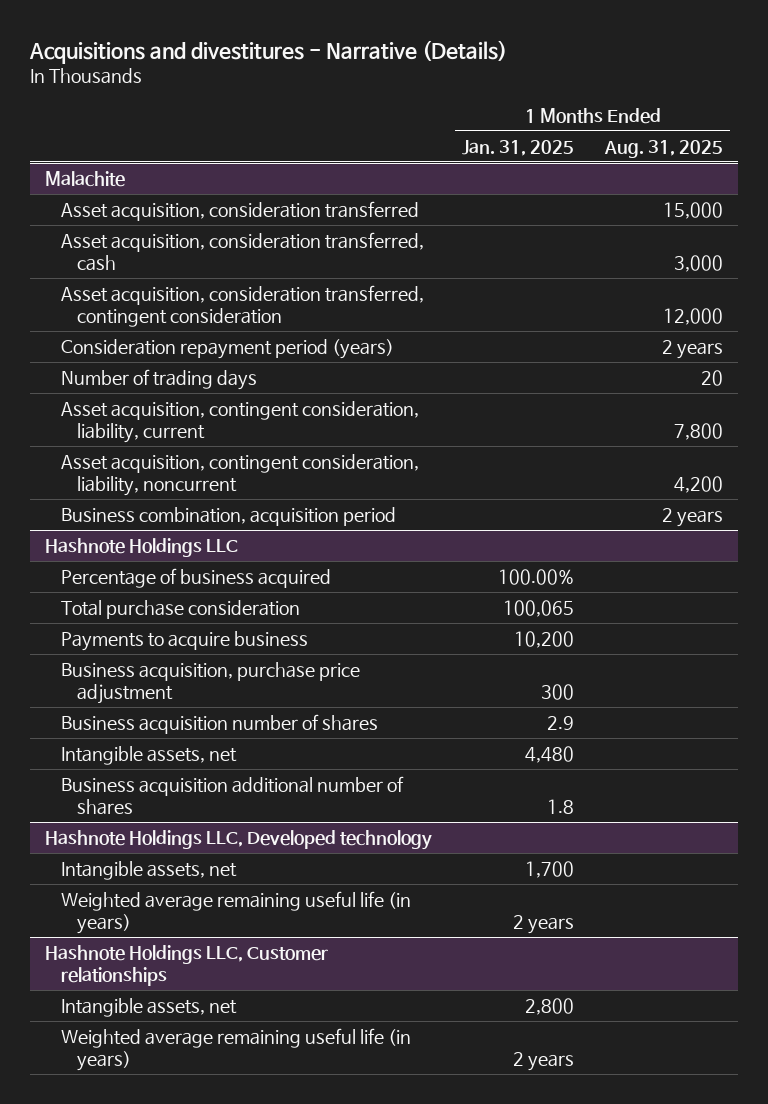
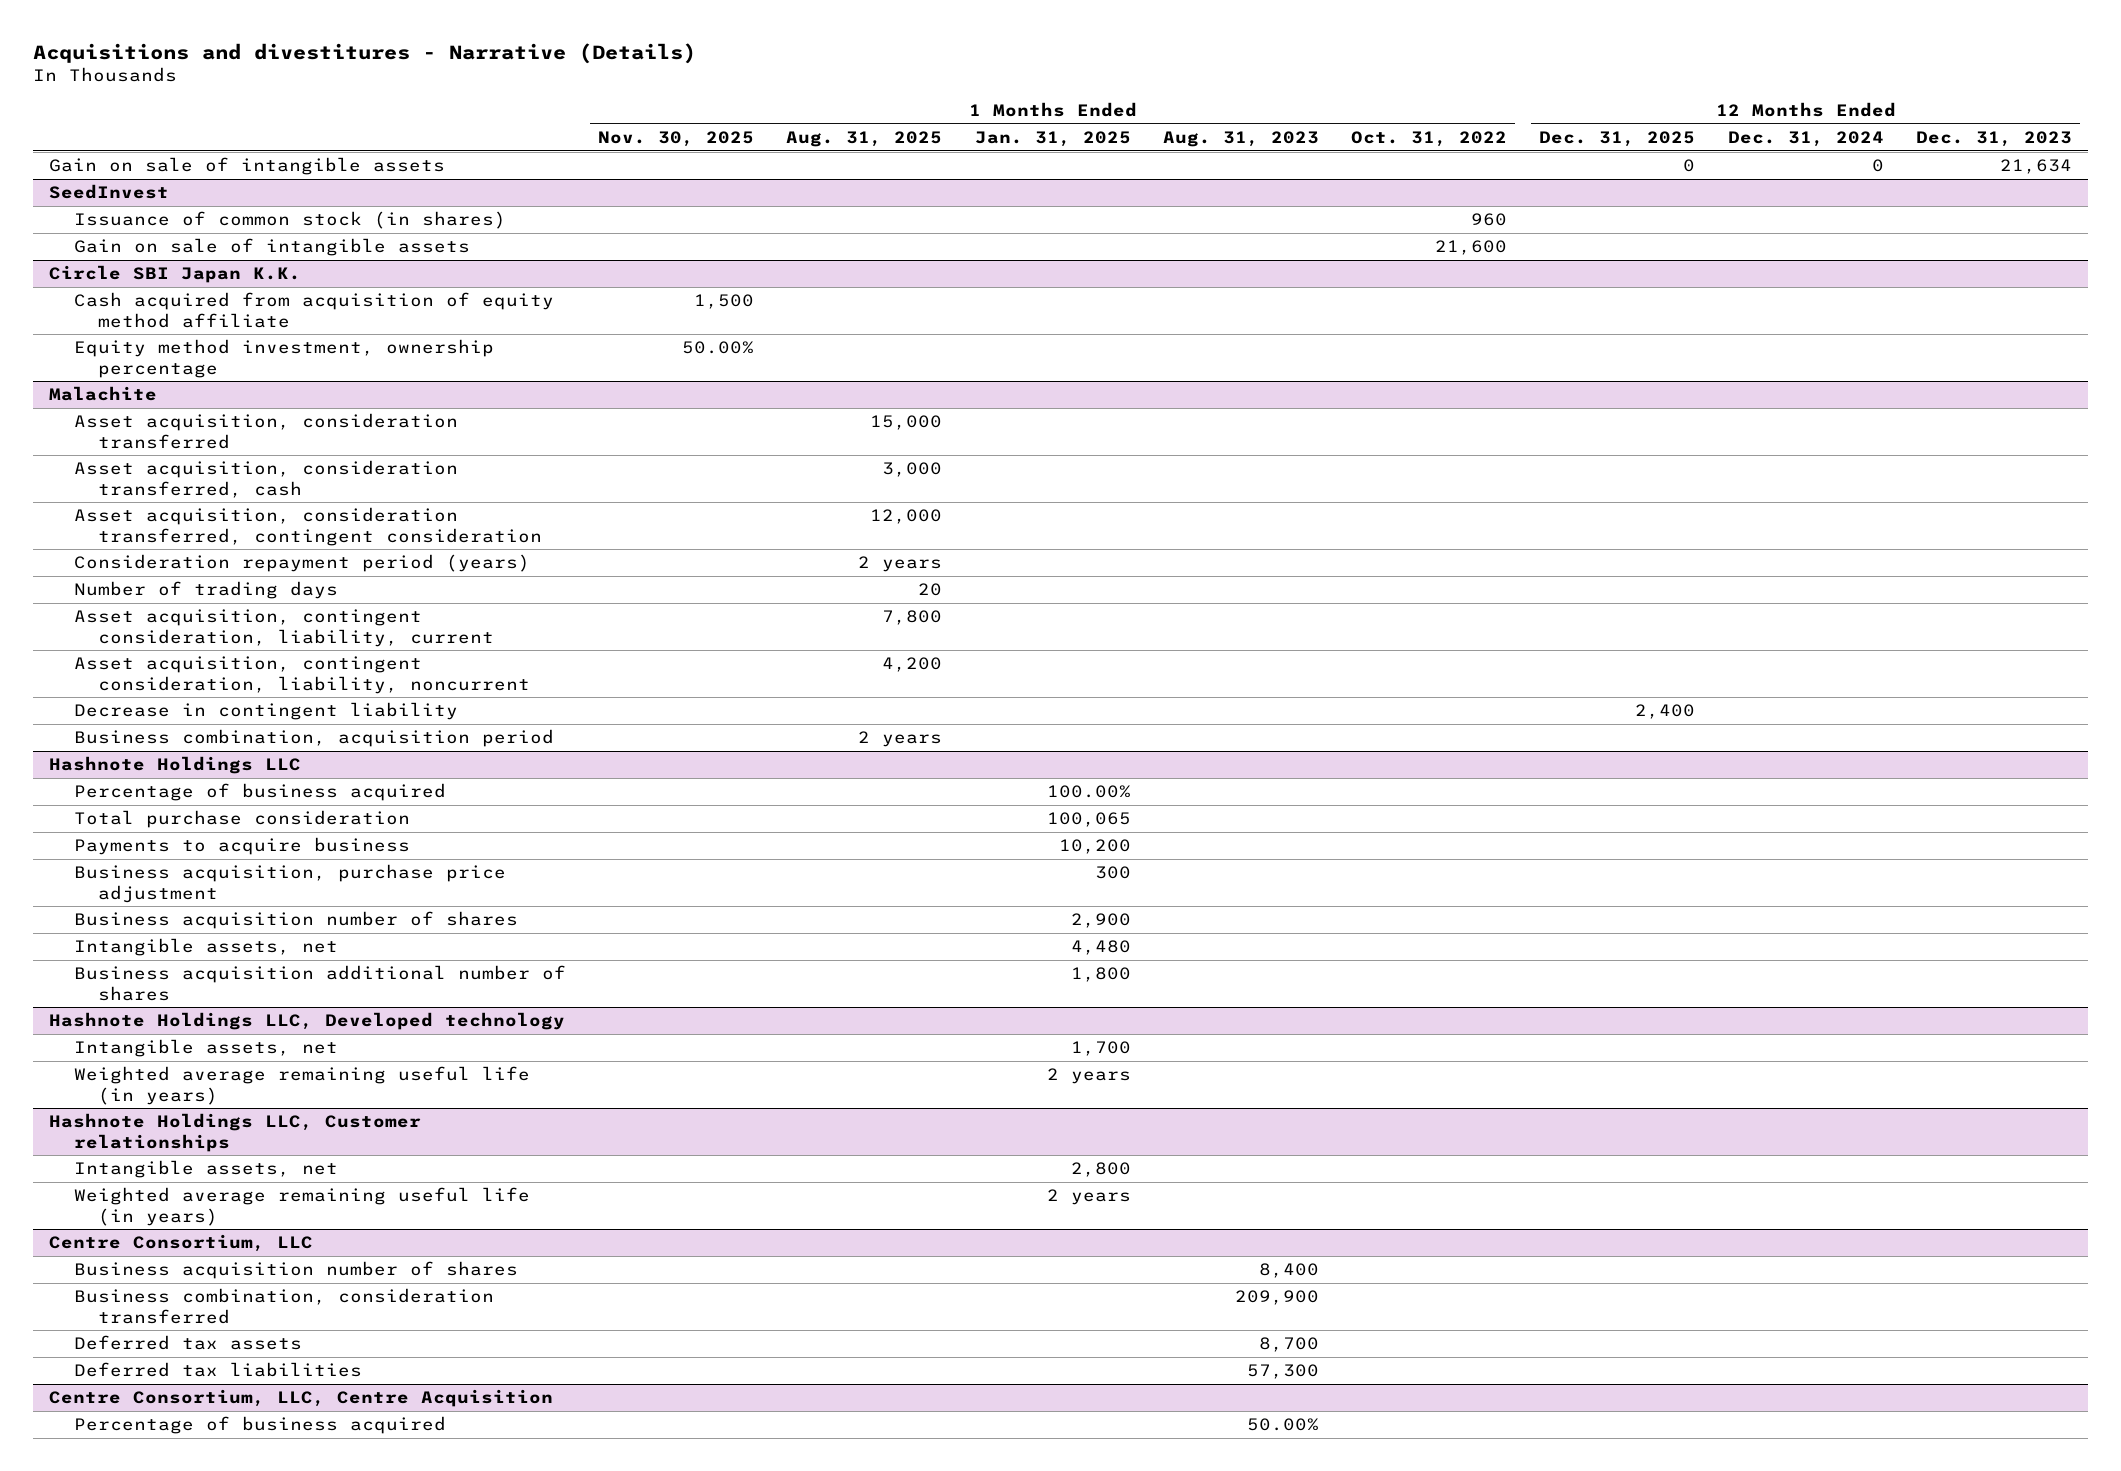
- | 1 Months Ended Jan. 31, 2025 | 1 Months Ended Aug. 31, 2025
+ | 1 Months Ended Nov. 30, 2025 | 1 Months Ended Aug. 31, 2025 | 1 Months Ended Jan. 31, 2025 | 1 Months Ended Aug. 31, 2023 | 1 Months Ended Oct. 31, 2022 | 12 Months Ended Dec. 31, 2025 | 12 Months Ended Dec. 31, 2024 | 12 Months Ended Dec. 31, 2023
+ Gain on sale of intangible assets | | | | | | 0 | 0 | 21,634
+ SeedInvest
+ Issuance of common stock (in shares) | | | | | 960 | | |
+ Gain on sale of intangible assets | | | | | 21,600 | | |
+ Circle SBI Japan K.K.
+ Cash acquired from acquisition of equity method affiliate | 1,500 | | | | | | |
+ Equity method investment, ownership percentage | 50.00% | | | | | | |
@ Malachite
+ Decrease in contingent liability | | | | | | 2,400 | |
@ Hashnote Holdings LLC
- Business acquisition number of shares | 2.9 |
+ Business acquisition number of shares | | | 2,900 | | | | |
- Business acquisition additional number of shares | 1.8 |
+ Business acquisition additional number of shares | | | 1,800 | | | | |
+ Centre Consortium, LLC
+ Business acquisition number of shares | | | | 8,400 | | | |
+ Business combination, consideration transferred | | | | 209,900 | | | |
+ Deferred tax assets | | | | 8,700 | | | |
+ Deferred tax liabilities | | | | 57,300 | | | |
+ Centre Consortium, LLC, Centre Acquisition
+ Percentage of business acquired | | | | 50.00% | | | |

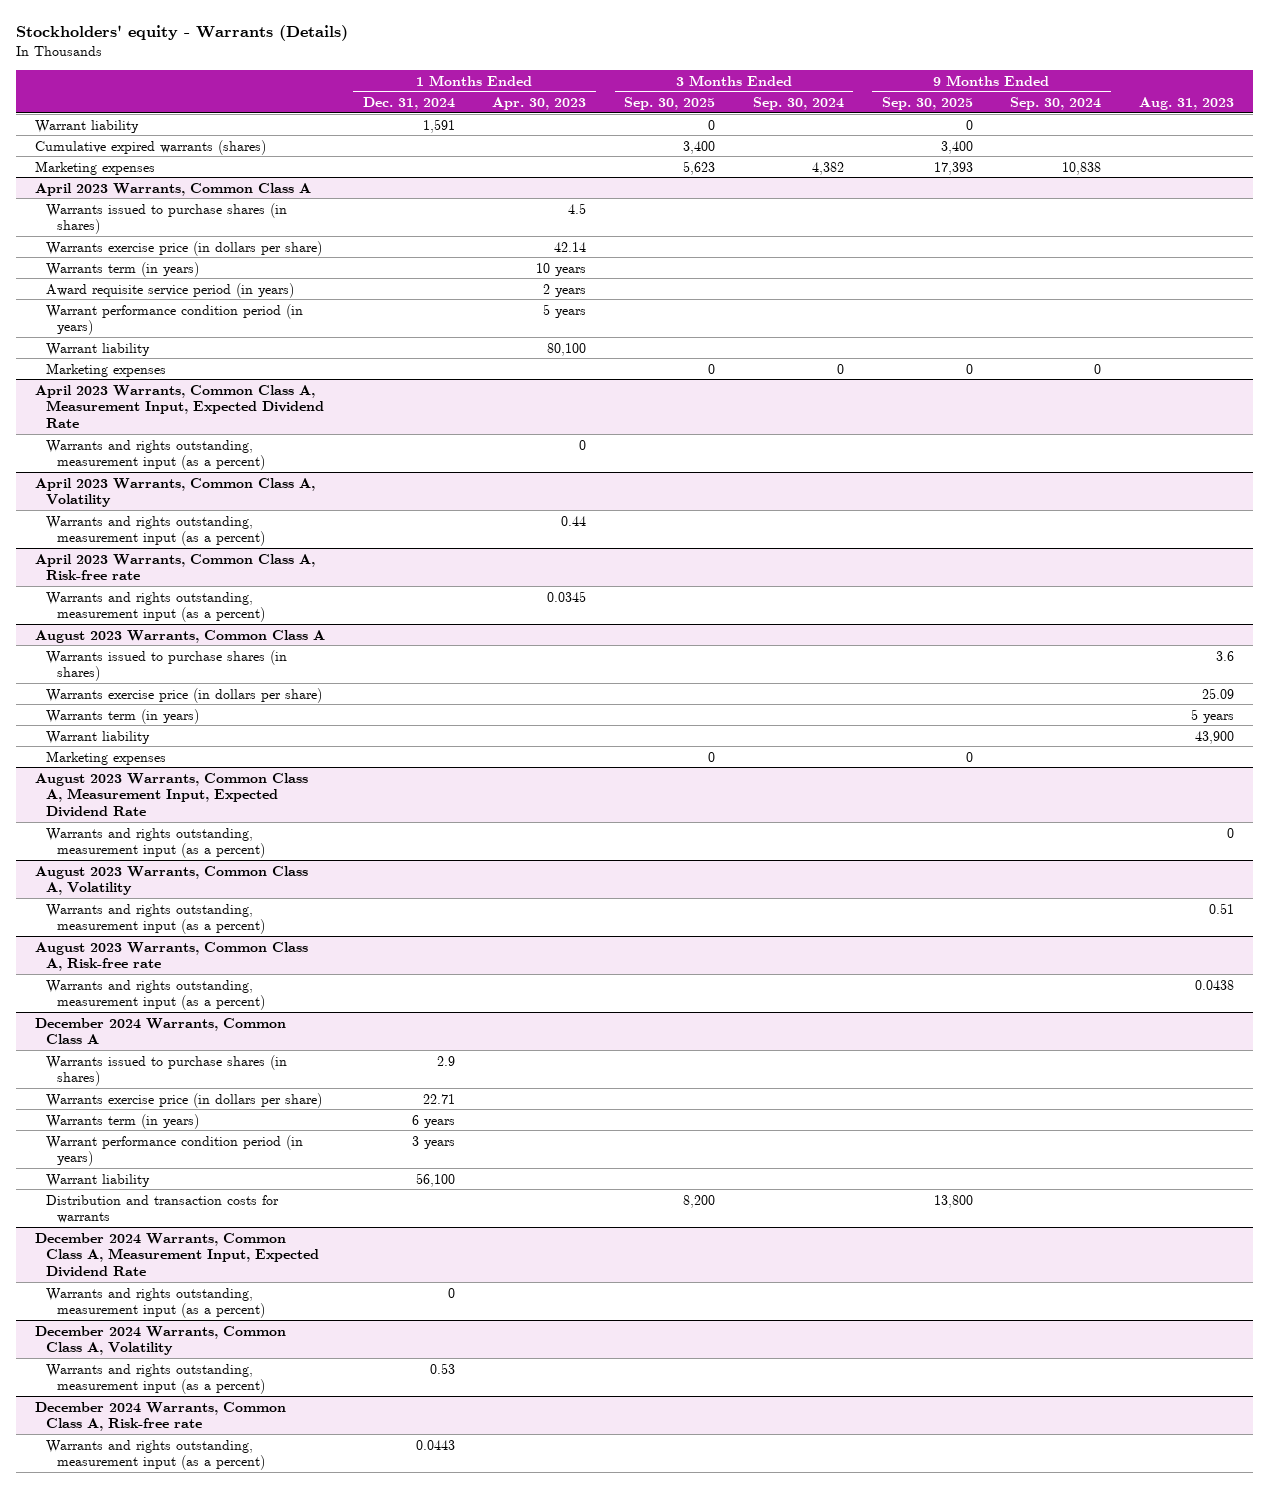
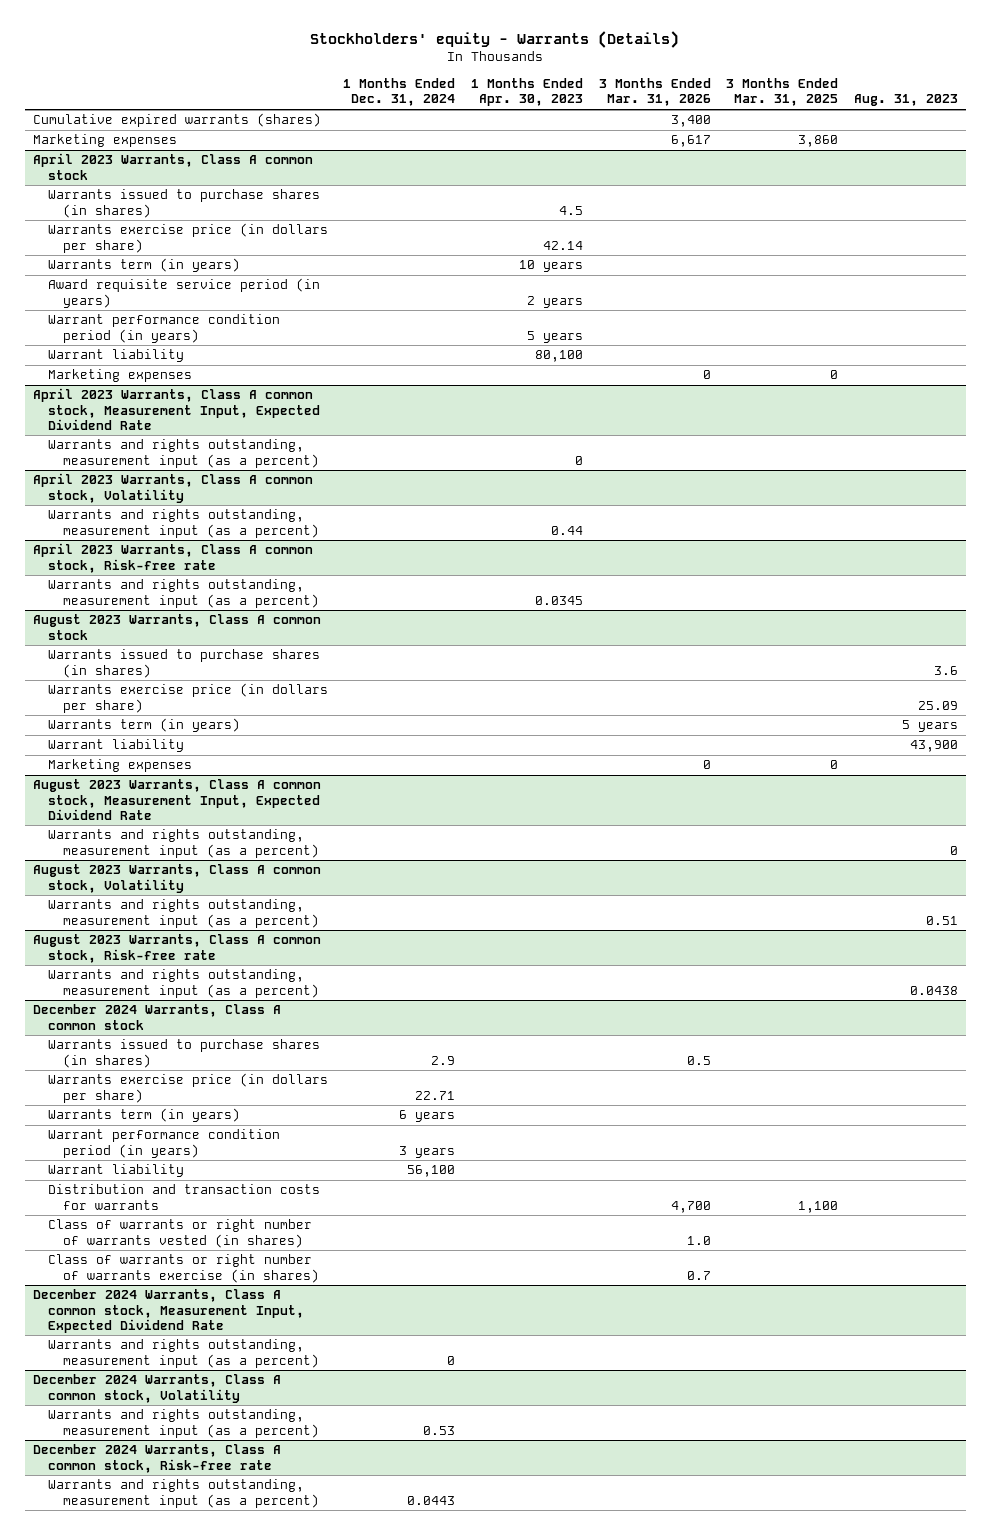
- | 1 Months Ended Dec. 31, 2024 | 1 Months Ended Apr. 30, 2023 | 3 Months Ended Sep. 30, 2025 | 3 Months Ended Sep. 30, 2024 | 9 Months Ended Sep. 30, 2025 | 9 Months Ended Sep. 30, 2024 | Aug. 31, 2023
+ | 1 Months Ended Dec. 31, 2024 | 1 Months Ended Apr. 30, 2023 | 3 Months Ended Mar. 31, 2026 | 3 Months Ended Mar. 31, 2025 | Aug. 31, 2023
- Warrant liability | 1,591 | | 0 | | 0 | |
- April 2023 Warrants, Common Class A
+ April 2023 Warrants, Class A common stock
- April 2023 Warrants, Common Class A, Measurement Input, Expected Dividend Rate
+ April 2023 Warrants, Class A common stock, Measurement Input, Expected Dividend Rate
- April 2023 Warrants, Common Class A, Volatility
+ April 2023 Warrants, Class A common stock, Volatility
- April 2023 Warrants, Common Class A, Risk-free rate
+ April 2023 Warrants, Class A common stock, Risk-free rate
- August 2023 Warrants, Common Class A
+ August 2023 Warrants, Class A common stock
- August 2023 Warrants, Common Class A, Measurement Input, Expected Dividend Rate
+ August 2023 Warrants, Class A common stock, Measurement Input, Expected Dividend Rate
- August 2023 Warrants, Common Class A, Volatility
+ August 2023 Warrants, Class A common stock, Volatility
- August 2023 Warrants, Common Class A, Risk-free rate
+ August 2023 Warrants, Class A common stock, Risk-free rate
- December 2024 Warrants, Common Class A
+ December 2024 Warrants, Class A common stock
- December 2024 Warrants, Common Class A, Measurement Input, Expected Dividend Rate
+ Class of warrants or right number of warrants vested (in shares) | | | 1.0 | |
+ Class of warrants or right number of warrants exercise (in shares) | | | 0.7 | |
+ December 2024 Warrants, Class A common stock, Measurement Input, Expected Dividend Rate
- December 2024 Warrants, Common Class A, Volatility
+ December 2024 Warrants, Class A common stock, Volatility
- December 2024 Warrants, Common Class A, Risk-free rate
+ December 2024 Warrants, Class A common stock, Risk-free rate

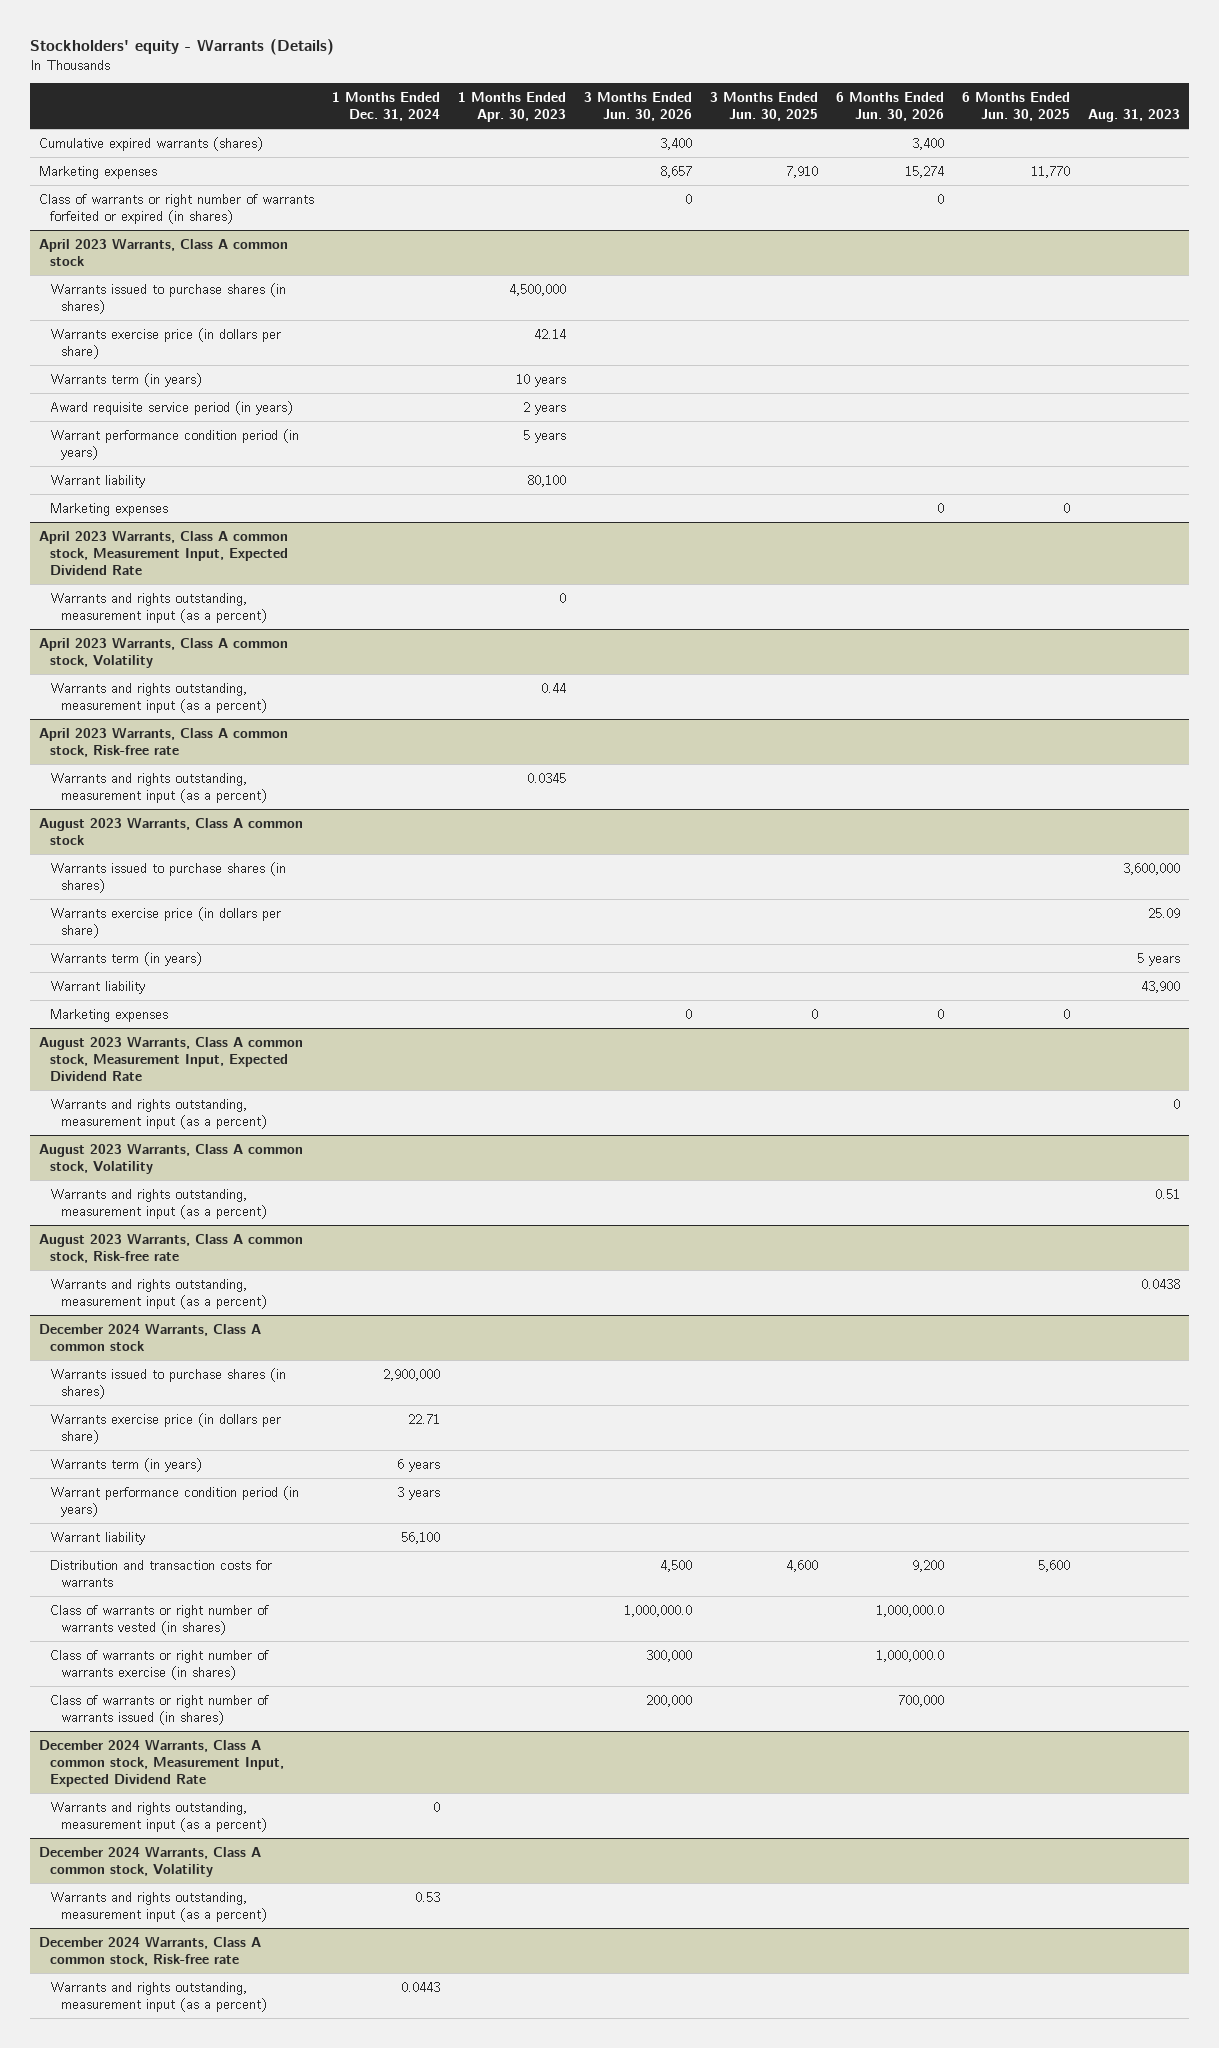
- | 1 Months Ended Dec. 31, 2024 | 1 Months Ended Apr. 30, 2023 | 3 Months Ended Mar. 31, 2026 | 3 Months Ended Mar. 31, 2025 | Aug. 31, 2023
+ | 1 Months Ended Dec. 31, 2024 | 1 Months Ended Apr. 30, 2023 | 3 Months Ended Jun. 30, 2026 | 3 Months Ended Jun. 30, 2025 | 6 Months Ended Jun. 30, 2026 | 6 Months Ended Jun. 30, 2025 | Aug. 31, 2023
+ Class of warrants or right number of warrants forfeited or expired (in shares) | | | 0 | | 0 | |
@ April 2023 Warrants, Class A common stock
- Warrants issued to purchase shares (in shares) | | 4.5 | | |
+ Warrants issued to purchase shares (in shares) | | 4,500,000 | | | | |
@ August 2023 Warrants, Class A common stock
- Warrants issued to purchase shares (in shares) | | | | | 3.6
+ Warrants issued to purchase shares (in shares) | | | | | | | 3,600,000
@ December 2024 Warrants, Class A common stock
- Warrants issued to purchase shares (in shares) | 2.9 | | 0.5 | |
+ Warrants issued to purchase shares (in shares) | 2,900,000 | | | | | |
+ Class of warrants or right number of warrants issued (in shares) | | | 200,000 | | 700,000 | |

